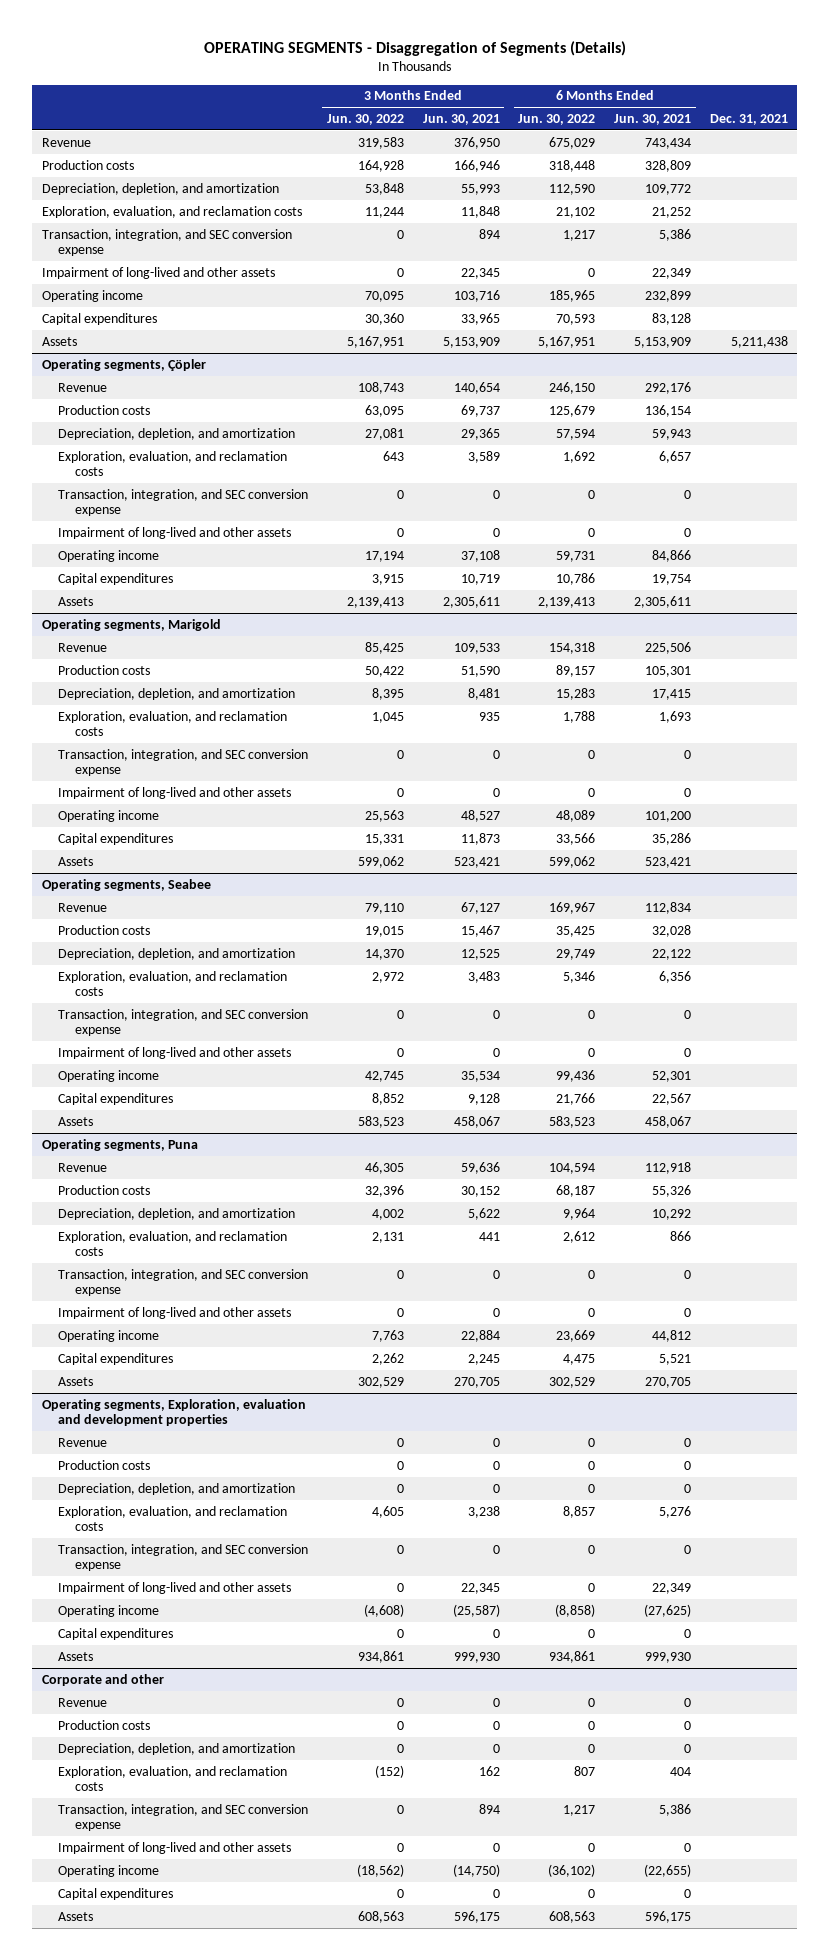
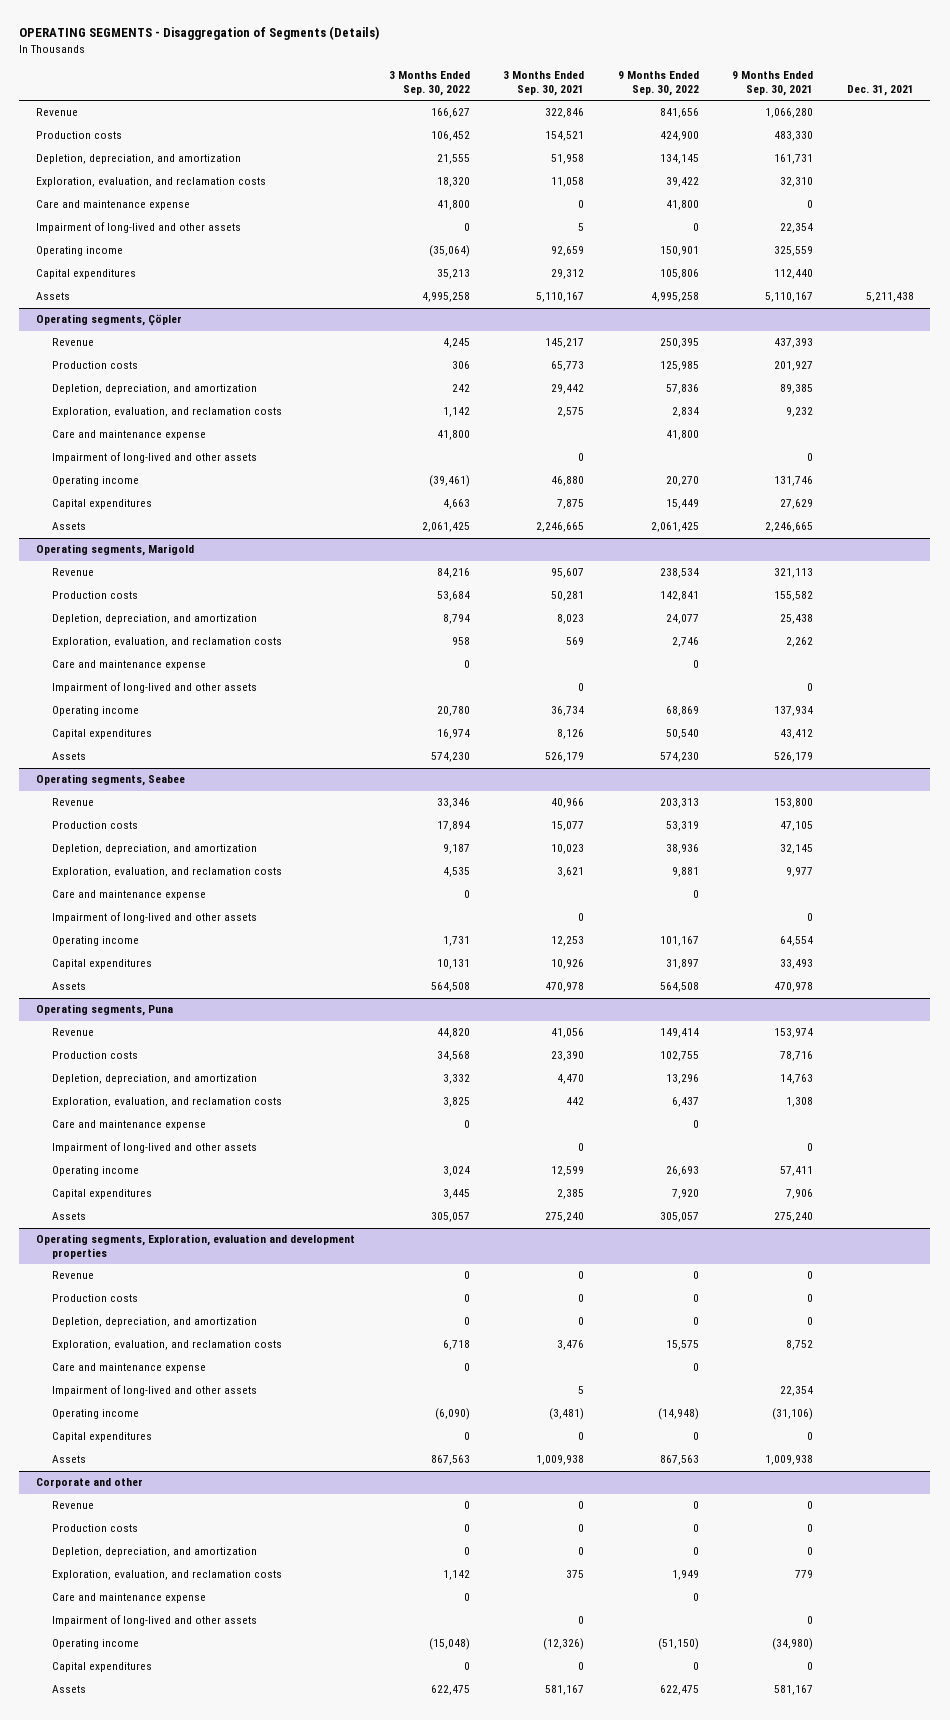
- | 3 Months Ended Jun. 30, 2022 | 3 Months Ended Jun. 30, 2021 | 6 Months Ended Jun. 30, 2022 | 6 Months Ended Jun. 30, 2021 | Dec. 31, 2021
+ | 3 Months Ended Sep. 30, 2022 | 3 Months Ended Sep. 30, 2021 | 9 Months Ended Sep. 30, 2022 | 9 Months Ended Sep. 30, 2021 | Dec. 31, 2021
- Depreciation, depletion, and amortization | 53,848 | 55,993 | 112,590 | 109,772 |
+ Depletion, depreciation, and amortization | 21,555 | 51,958 | 134,145 | 161,731 |
- Transaction, integration, and SEC conversion expense | 0 | 894 | 1,217 | 5,386 |
+ Care and maintenance expense | 41,800 | 0 | 41,800 | 0 |
@ Operating segments, Çöpler
- Depreciation, depletion, and amortization | 27,081 | 29,365 | 57,594 | 59,943 |
+ Depletion, depreciation, and amortization | 242 | 29,442 | 57,836 | 89,385 |
- Transaction, integration, and SEC conversion expense | 0 | 0 | 0 | 0 |
+ Care and maintenance expense | 41,800 | | 41,800 | |
@ Operating segments, Marigold
- Depreciation, depletion, and amortization | 8,395 | 8,481 | 15,283 | 17,415 |
+ Depletion, depreciation, and amortization | 8,794 | 8,023 | 24,077 | 25,438 |
- Transaction, integration, and SEC conversion expense | 0 | 0 | 0 | 0 |
+ Care and maintenance expense | 0 | | 0 | |
@ Operating segments, Seabee
- Depreciation, depletion, and amortization | 14,370 | 12,525 | 29,749 | 22,122 |
+ Depletion, depreciation, and amortization | 9,187 | 10,023 | 38,936 | 32,145 |
- Transaction, integration, and SEC conversion expense | 0 | 0 | 0 | 0 |
+ Care and maintenance expense | 0 | | 0 | |
@ Operating segments, Puna
- Depreciation, depletion, and amortization | 4,002 | 5,622 | 9,964 | 10,292 |
+ Depletion, depreciation, and amortization | 3,332 | 4,470 | 13,296 | 14,763 |
- Transaction, integration, and SEC conversion expense | 0 | 0 | 0 | 0 |
+ Care and maintenance expense | 0 | | 0 | |
@ Operating segments, Exploration, evaluation and development properties
- Depreciation, depletion, and amortization | 0 | 0 | 0 | 0 |
+ Depletion, depreciation, and amortization | 0 | 0 | 0 | 0 |
- Transaction, integration, and SEC conversion expense | 0 | 0 | 0 | 0 |
+ Care and maintenance expense | 0 | | 0 | |
@ Corporate and other
- Depreciation, depletion, and amortization | 0 | 0 | 0 | 0 |
+ Depletion, depreciation, and amortization | 0 | 0 | 0 | 0 |
- Transaction, integration, and SEC conversion expense | 0 | 894 | 1,217 | 5,386 |
+ Care and maintenance expense | 0 | | 0 | |

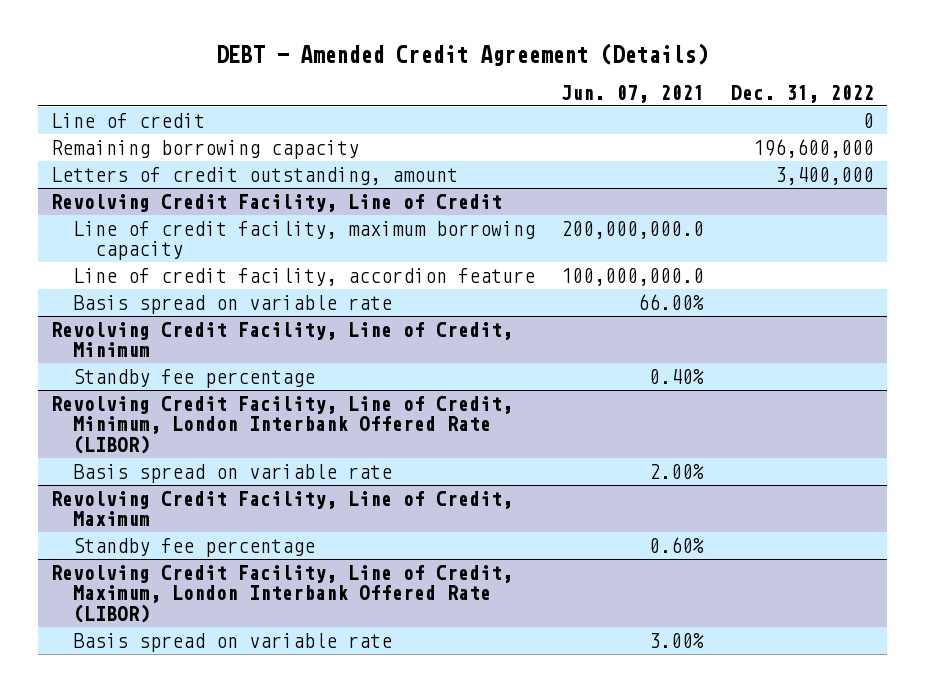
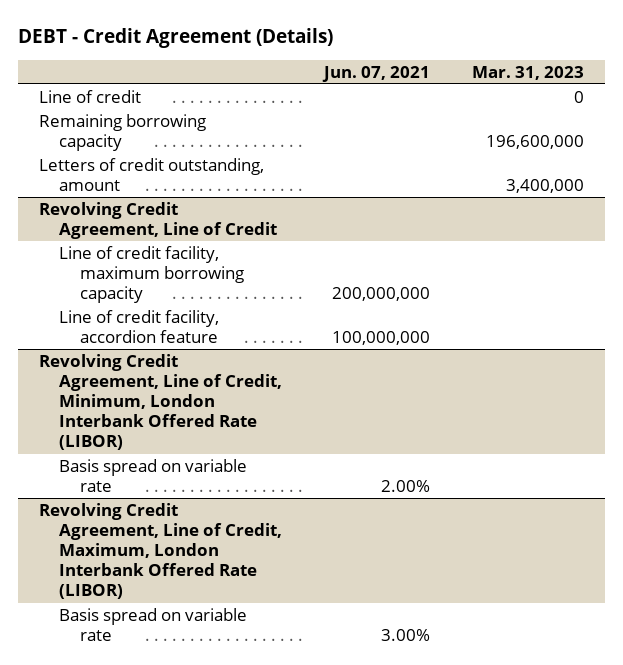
- DEBT - Amended Credit Agreement (Details)
+ DEBT - Credit Agreement (Details)
- | Jun. 07, 2021 | Dec. 31, 2022
+ | Jun. 07, 2021 | Mar. 31, 2023
- Revolving Credit Facility, Line of Credit
- Line of credit facility, maximum borrowing capacity | 200,000,000.0 |
- Line of credit facility, accordion feature | 100,000,000.0 |
- Basis spread on variable rate | 66.00% |
- Revolving Credit Facility, Line of Credit, Minimum
- Standby fee percentage | 0.40% |
- Revolving Credit Facility, Line of Credit, Minimum, London Interbank Offered Rate (LIBOR)
+ Revolving Credit Agreement, Line of Credit
+ Line of credit facility, maximum borrowing capacity | 200,000,000 |
+ Line of credit facility, accordion feature | 100,000,000 |
+ Revolving Credit Agreement, Line of Credit, Minimum, London Interbank Offered Rate (LIBOR)
- Revolving Credit Facility, Line of Credit, Maximum
- Standby fee percentage | 0.60% |
- Revolving Credit Facility, Line of Credit, Maximum, London Interbank Offered Rate (LIBOR)
+ Revolving Credit Agreement, Line of Credit, Maximum, London Interbank Offered Rate (LIBOR)

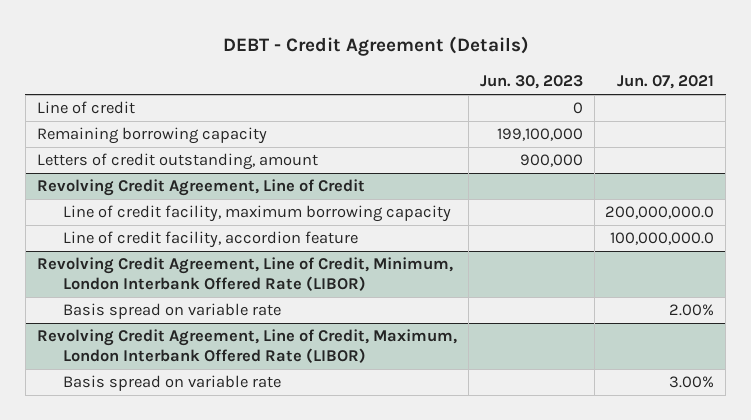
- | Jun. 07, 2021 | Mar. 31, 2023
+ | Jun. 30, 2023 | Jun. 07, 2021
@ Revolving Credit Agreement, Line of Credit
- Line of credit facility, maximum borrowing capacity | 200,000,000 |
- Line of credit facility, accordion feature | 100,000,000 |
+ Line of credit facility, maximum borrowing capacity | | 200,000,000.0
+ Line of credit facility, accordion feature | | 100,000,000.0

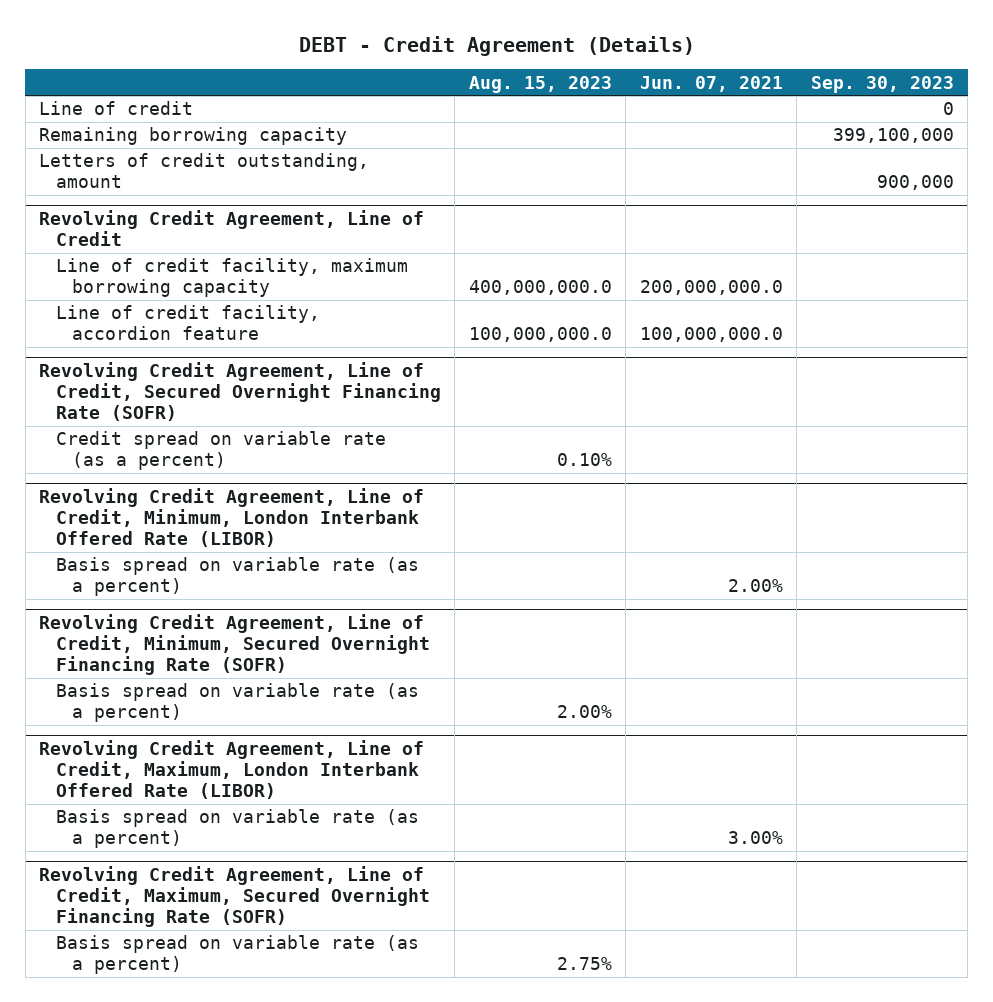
- | Jun. 30, 2023 | Jun. 07, 2021
+ | Aug. 15, 2023 | Jun. 07, 2021 | Sep. 30, 2023
+ Revolving Credit Agreement, Line of Credit, Secured Overnight Financing Rate (SOFR)
+ Credit spread on variable rate (as a percent) | 0.10% | |
@ Revolving Credit Agreement, Line of Credit, Minimum, London Interbank Offered Rate (LIBOR)
- Basis spread on variable rate | | 2.00%
+ Basis spread on variable rate (as a percent) | | 2.00% |
+ Revolving Credit Agreement, Line of Credit, Minimum, Secured Overnight Financing Rate (SOFR)
+ Basis spread on variable rate (as a percent) | 2.00% | |
@ Revolving Credit Agreement, Line of Credit, Maximum, London Interbank Offered Rate (LIBOR)
- Basis spread on variable rate | | 3.00%
+ Basis spread on variable rate (as a percent) | | 3.00% |
+ Revolving Credit Agreement, Line of Credit, Maximum, Secured Overnight Financing Rate (SOFR)
+ Basis spread on variable rate (as a percent) | 2.75% | |

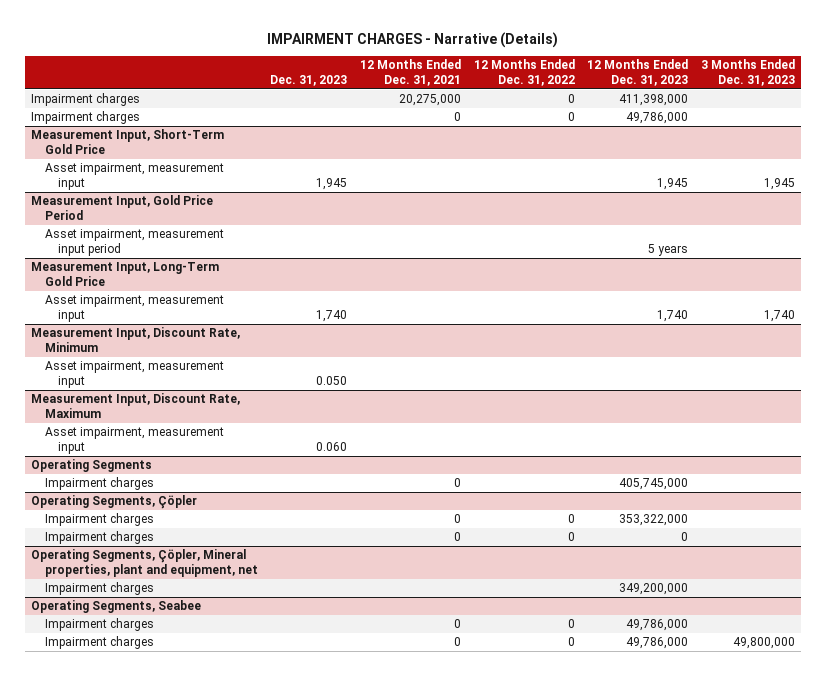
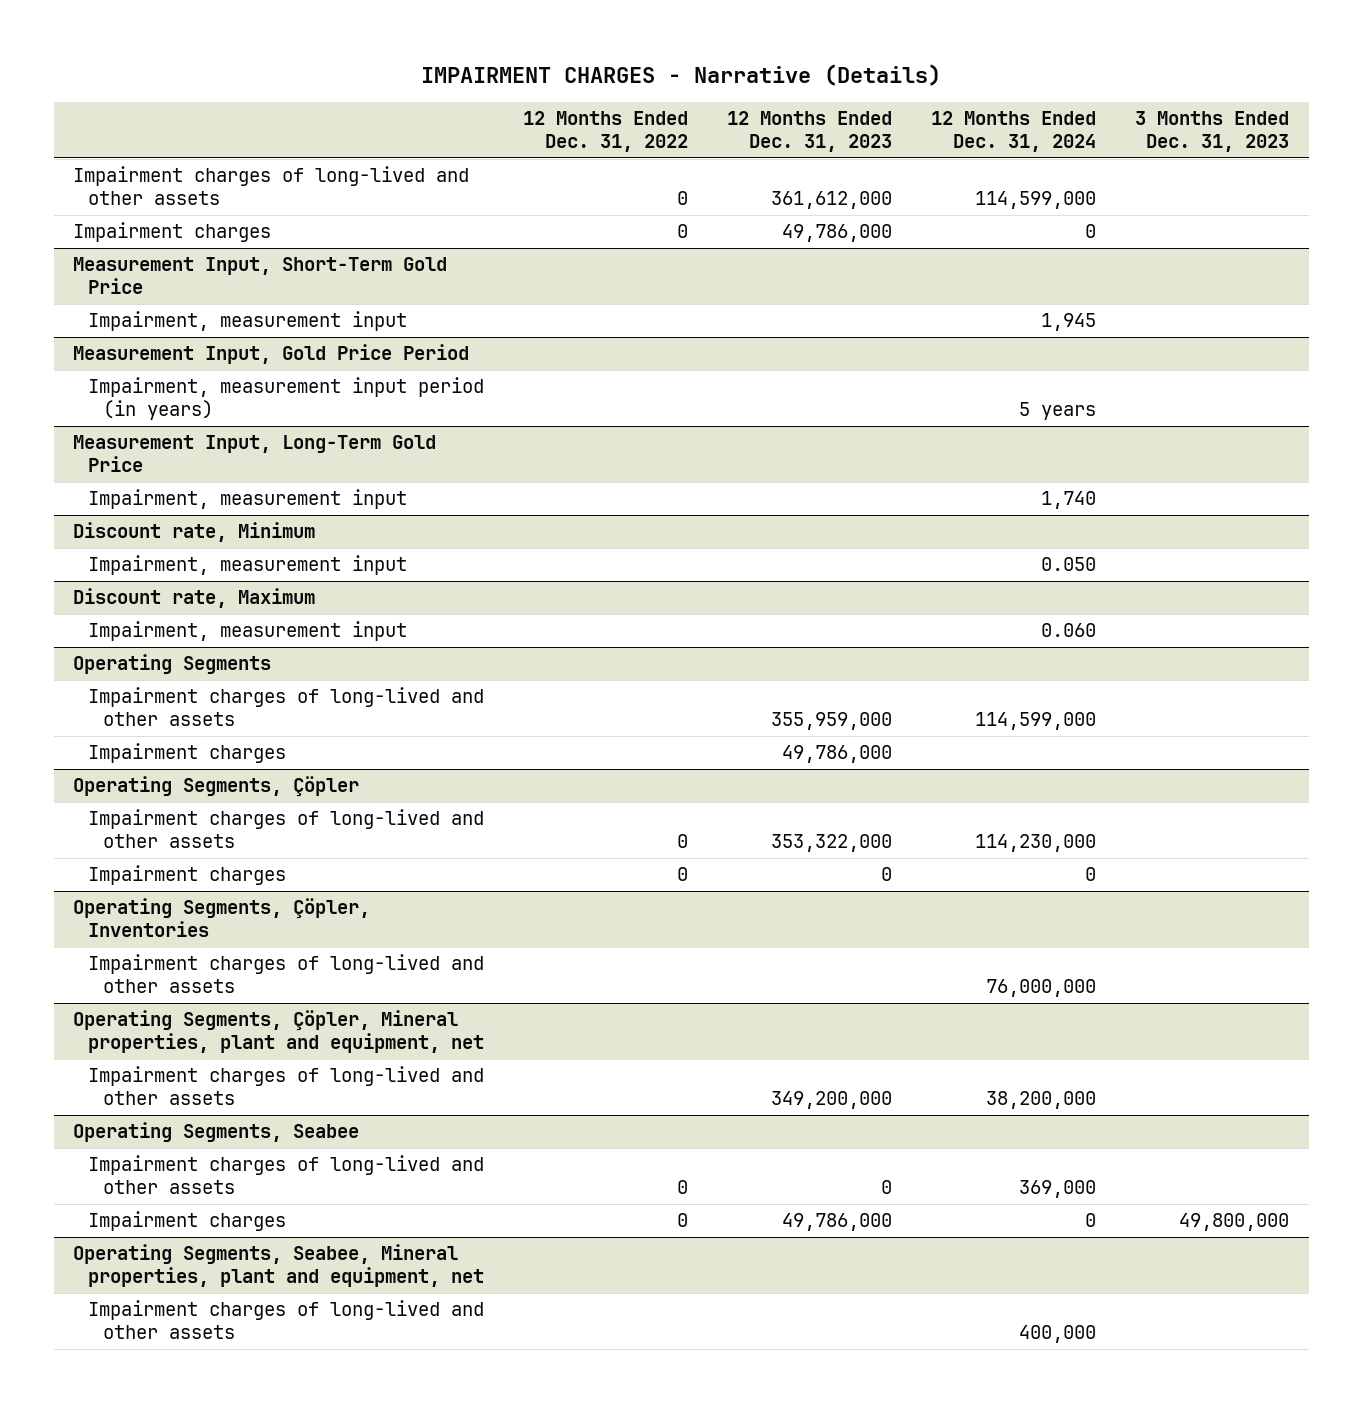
- | Dec. 31, 2023 | 12 Months Ended Dec. 31, 2021 | 12 Months Ended Dec. 31, 2022 | 12 Months Ended Dec. 31, 2023 | 3 Months Ended Dec. 31, 2023
+ | 12 Months Ended Dec. 31, 2022 | 12 Months Ended Dec. 31, 2023 | 12 Months Ended Dec. 31, 2024 | 3 Months Ended Dec. 31, 2023
- Impairment charges | | 20,275,000 | 0 | 411,398,000 |
+ Impairment charges of long-lived and other assets | 0 | 361,612,000 | 114,599,000 |
@ Measurement Input, Short-Term Gold Price
- Asset impairment, measurement input | 1,945 | | | 1,945 | 1,945
+ Impairment, measurement input | | | 1,945 |
@ Measurement Input, Gold Price Period
- Asset impairment, measurement input period | | | | 5 years |
+ Impairment, measurement input period (in years) | | | 5 years |
@ Measurement Input, Long-Term Gold Price
- Asset impairment, measurement input | 1,740 | | | 1,740 | 1,740
- Measurement Input, Discount Rate, Minimum
- Asset impairment, measurement input | 0.050 | | | |
- Measurement Input, Discount Rate, Maximum
- Asset impairment, measurement input | 0.060 | | | |
@ Measurement Input, Long-Term Gold Price
+ Impairment, measurement input | | | 1,740 |
+ Discount rate, Minimum
+ Impairment, measurement input | | | 0.050 |
+ Discount rate, Maximum
+ Impairment, measurement input | | | 0.060 |
@ Operating Segments
- Impairment charges | | 0 | | 405,745,000 |
+ Impairment charges of long-lived and other assets | | 355,959,000 | 114,599,000 |
+ Impairment charges | | 49,786,000 | |
@ Operating Segments, Çöpler
- Impairment charges | | 0 | 0 | 353,322,000 |
+ Impairment charges of long-lived and other assets | 0 | 353,322,000 | 114,230,000 |
+ Operating Segments, Çöpler, Inventories
+ Impairment charges of long-lived and other assets | | | 76,000,000 |
@ Operating Segments, Çöpler, Mineral properties, plant and equipment, net
- Impairment charges | | | | 349,200,000 |
+ Impairment charges of long-lived and other assets | | 349,200,000 | 38,200,000 |
@ Operating Segments, Seabee
- Impairment charges | | 0 | 0 | 49,786,000 |
+ Impairment charges of long-lived and other assets | 0 | 0 | 369,000 |
+ Operating Segments, Seabee, Mineral properties, plant and equipment, net
+ Impairment charges of long-lived and other assets | | | 400,000 |

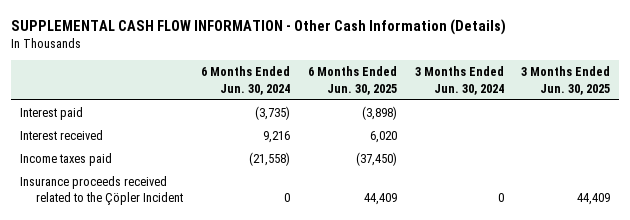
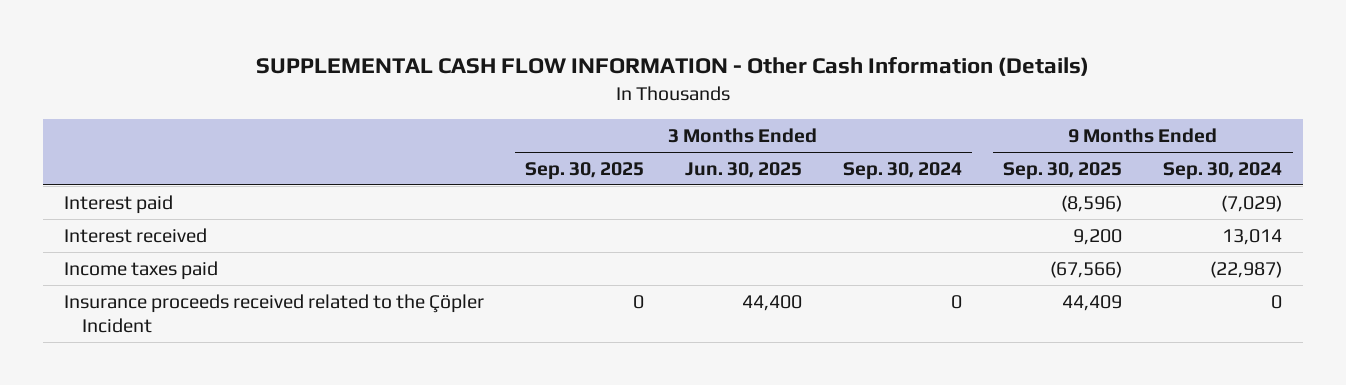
- | 6 Months Ended Jun. 30, 2024 | 6 Months Ended Jun. 30, 2025 | 3 Months Ended Jun. 30, 2024 | 3 Months Ended Jun. 30, 2025
+ | 3 Months Ended Sep. 30, 2025 | 3 Months Ended Jun. 30, 2025 | 3 Months Ended Sep. 30, 2024 | 9 Months Ended Sep. 30, 2025 | 9 Months Ended Sep. 30, 2024
- Insurance proceeds received related to the Çöpler Incident | 0 | 44,409 | 0 | 44,409
+ Insurance proceeds received related to the Çöpler Incident | 0 | 44,400 | 0 | 44,409 | 0

